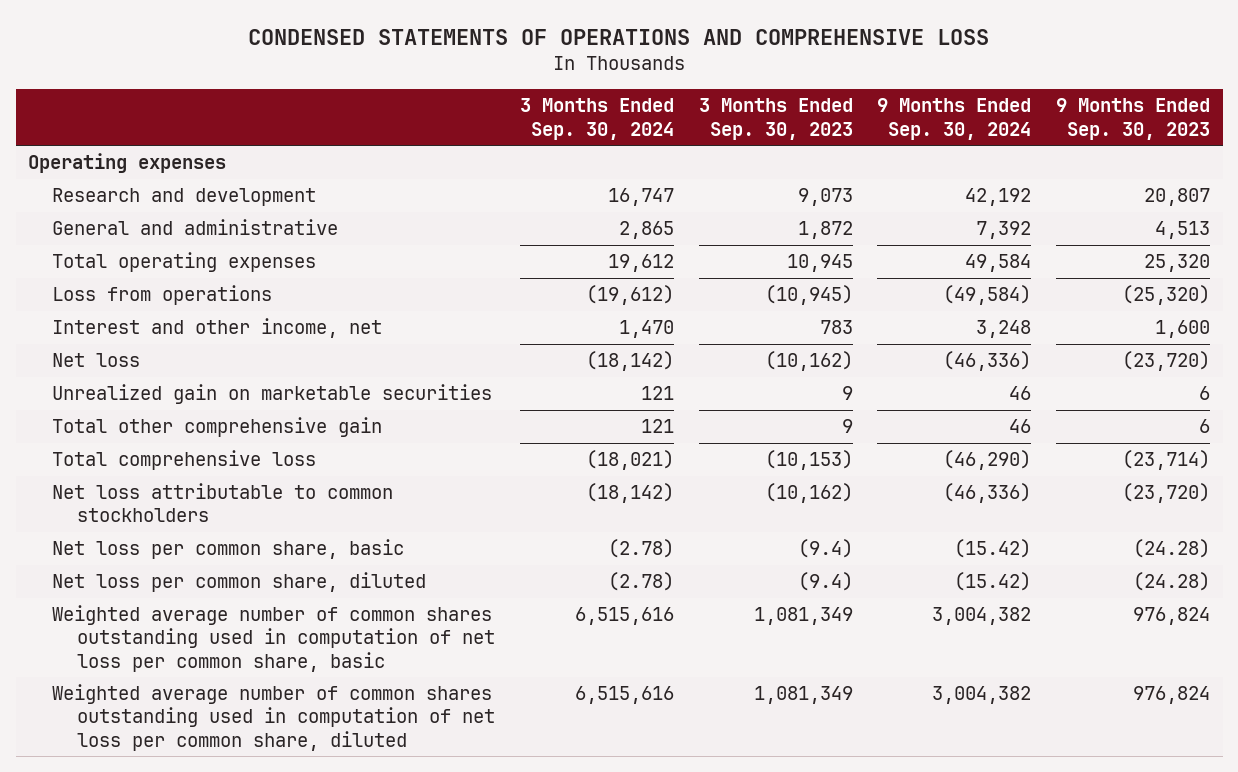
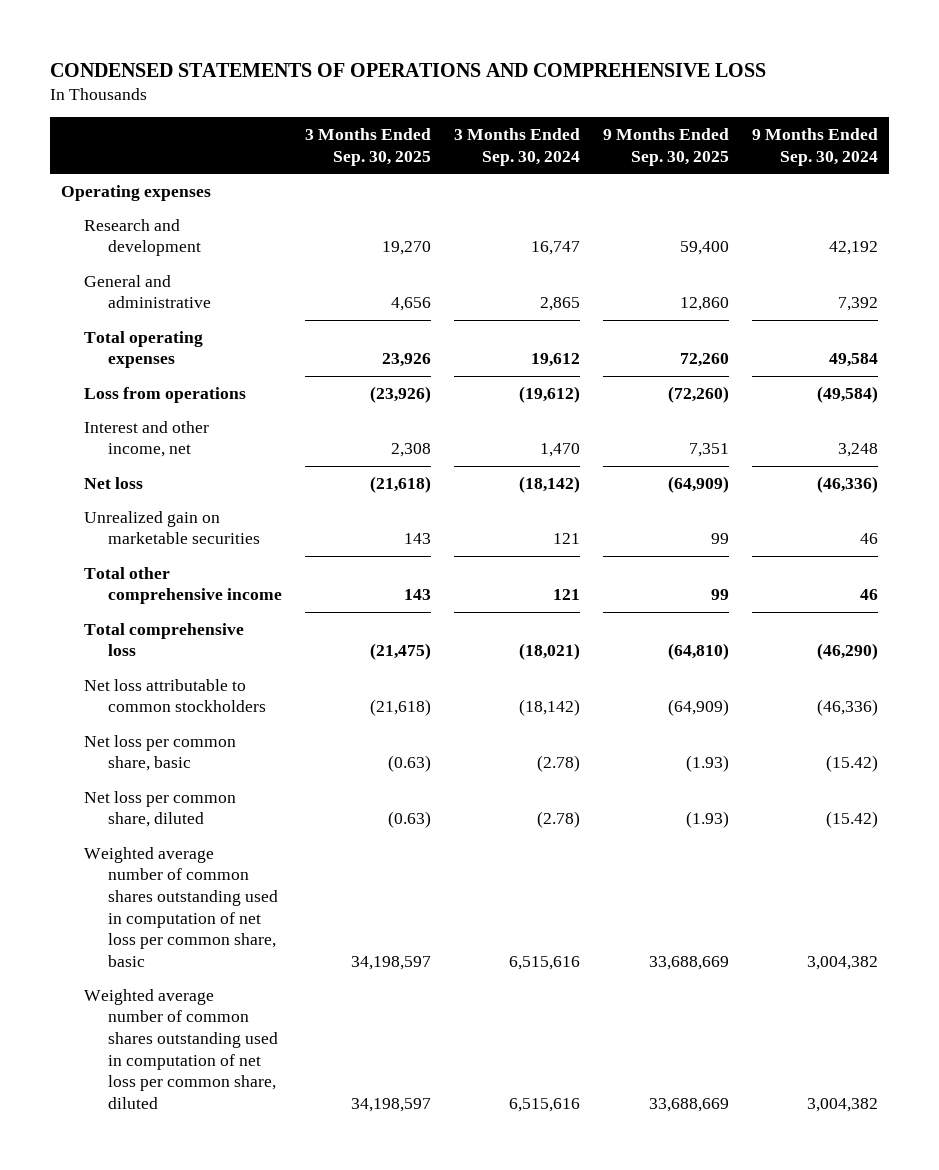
- | 3 Months Ended Sep. 30, 2024 | 3 Months Ended Sep. 30, 2023 | 9 Months Ended Sep. 30, 2024 | 9 Months Ended Sep. 30, 2023
+ | 3 Months Ended Sep. 30, 2025 | 3 Months Ended Sep. 30, 2024 | 9 Months Ended Sep. 30, 2025 | 9 Months Ended Sep. 30, 2024
- Total other comprehensive gain | 121 | 9 | 46 | 6
+ Total other comprehensive income | 143 | 121 | 99 | 46

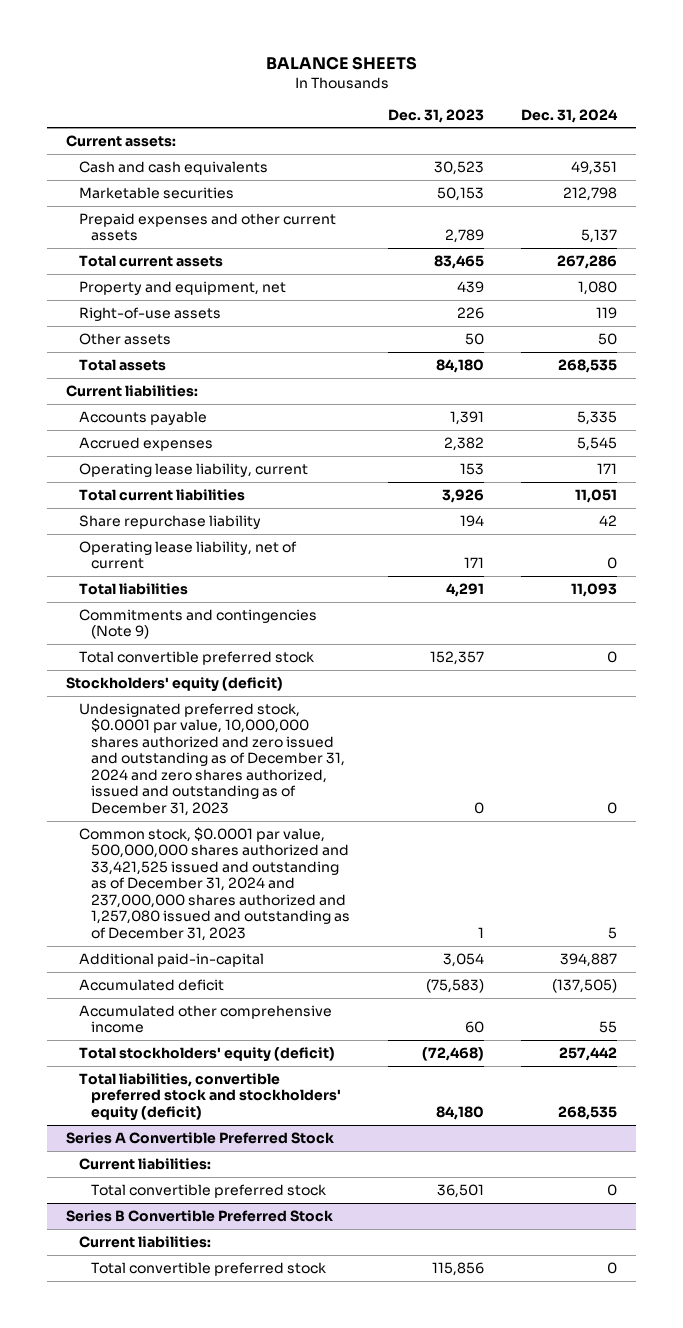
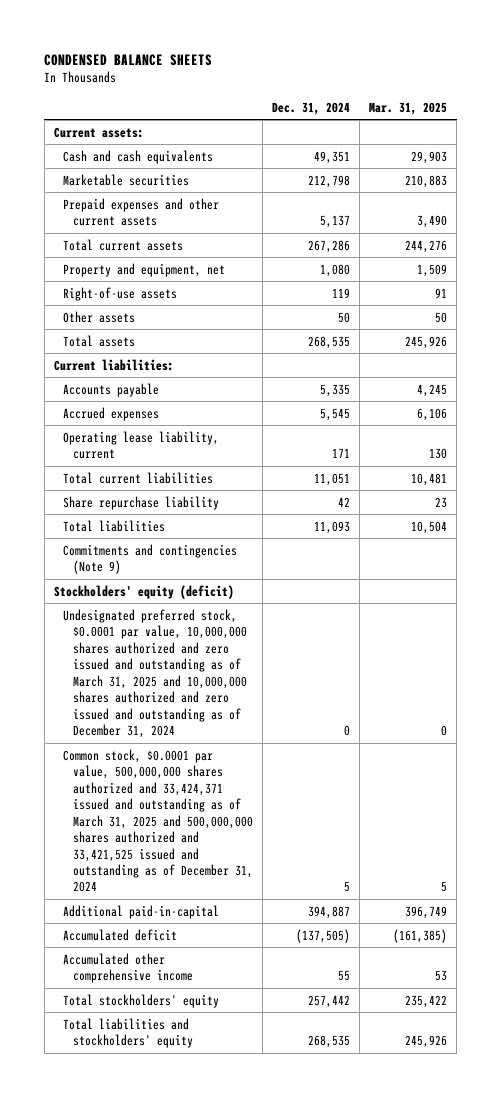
- BALANCE SHEETS
+ CONDENSED BALANCE SHEETS
- | Dec. 31, 2023 | Dec. 31, 2024
+ | Dec. 31, 2024 | Mar. 31, 2025
- Operating lease liability, net of current | 171 | 0
- Total convertible preferred stock | 152,357 | 0
- Undesignated preferred stock, $0.0001 par value, 10,000,000 shares authorized and zero issued and outstanding as of December 31, 2024 and zero shares authorized, issued and outstanding as of December 31, 2023 | 0 | 0
- Common stock, $0.0001 par value, 500,000,000 shares authorized and 33,421,525 issued and outstanding as of December 31, 2024 and 237,000,000 shares authorized and 1,257,080 issued and outstanding as of December 31, 2023 | 1 | 5
+ Undesignated preferred stock, $0.0001 par value, 10,000,000 shares authorized and zero issued and outstanding as of March 31, 2025 and 10,000,000 shares authorized and zero issued and outstanding as of December 31, 2024 | 0 | 0
+ Common stock, $0.0001 par value, 500,000,000 shares authorized and 33,424,371 issued and outstanding as of March 31, 2025 and 500,000,000 shares authorized and 33,421,525 issued and outstanding as of December 31, 2024 | 5 | 5
- Total stockholders' equity (deficit) | (72,468) | 257,442
- Total liabilities, convertible preferred stock and stockholders' equity (deficit) | 84,180 | 268,535
- Series A Convertible Preferred Stock
- Current liabilities:
- Total convertible preferred stock | 36,501 | 0
- Series B Convertible Preferred Stock
- Current liabilities:
- Total convertible preferred stock | 115,856 | 0
+ Total stockholders' equity | 257,442 | 235,422
+ Total liabilities and stockholders' equity | 268,535 | 245,926

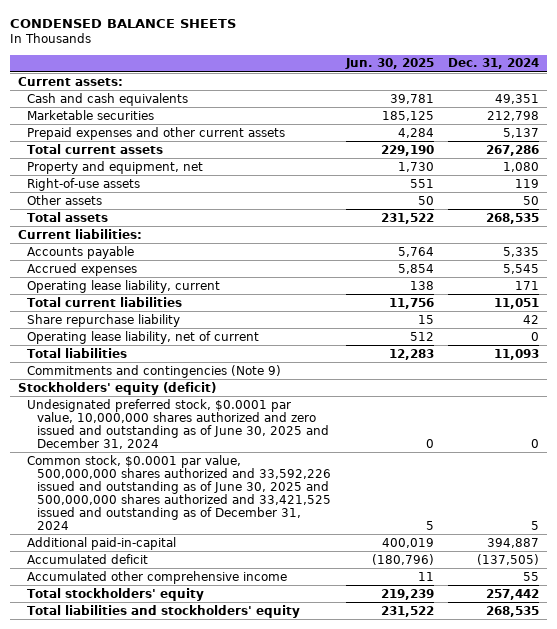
- | Dec. 31, 2024 | Mar. 31, 2025
+ | Jun. 30, 2025 | Dec. 31, 2024
+ Operating lease liability, net of current | 512 | 0
- Undesignated preferred stock, $0.0001 par value, 10,000,000 shares authorized and zero issued and outstanding as of March 31, 2025 and 10,000,000 shares authorized and zero issued and outstanding as of December 31, 2024 | 0 | 0
- Common stock, $0.0001 par value, 500,000,000 shares authorized and 33,424,371 issued and outstanding as of March 31, 2025 and 500,000,000 shares authorized and 33,421,525 issued and outstanding as of December 31, 2024 | 5 | 5
+ Undesignated preferred stock, $0.0001 par value, 10,000,000 shares authorized and zero issued and outstanding as of June 30, 2025 and December 31, 2024 | 0 | 0
+ Common stock, $0.0001 par value, 500,000,000 shares authorized and 33,592,226 issued and outstanding as of June 30, 2025 and 500,000,000 shares authorized and 33,421,525 issued and outstanding as of December 31, 2024 | 5 | 5

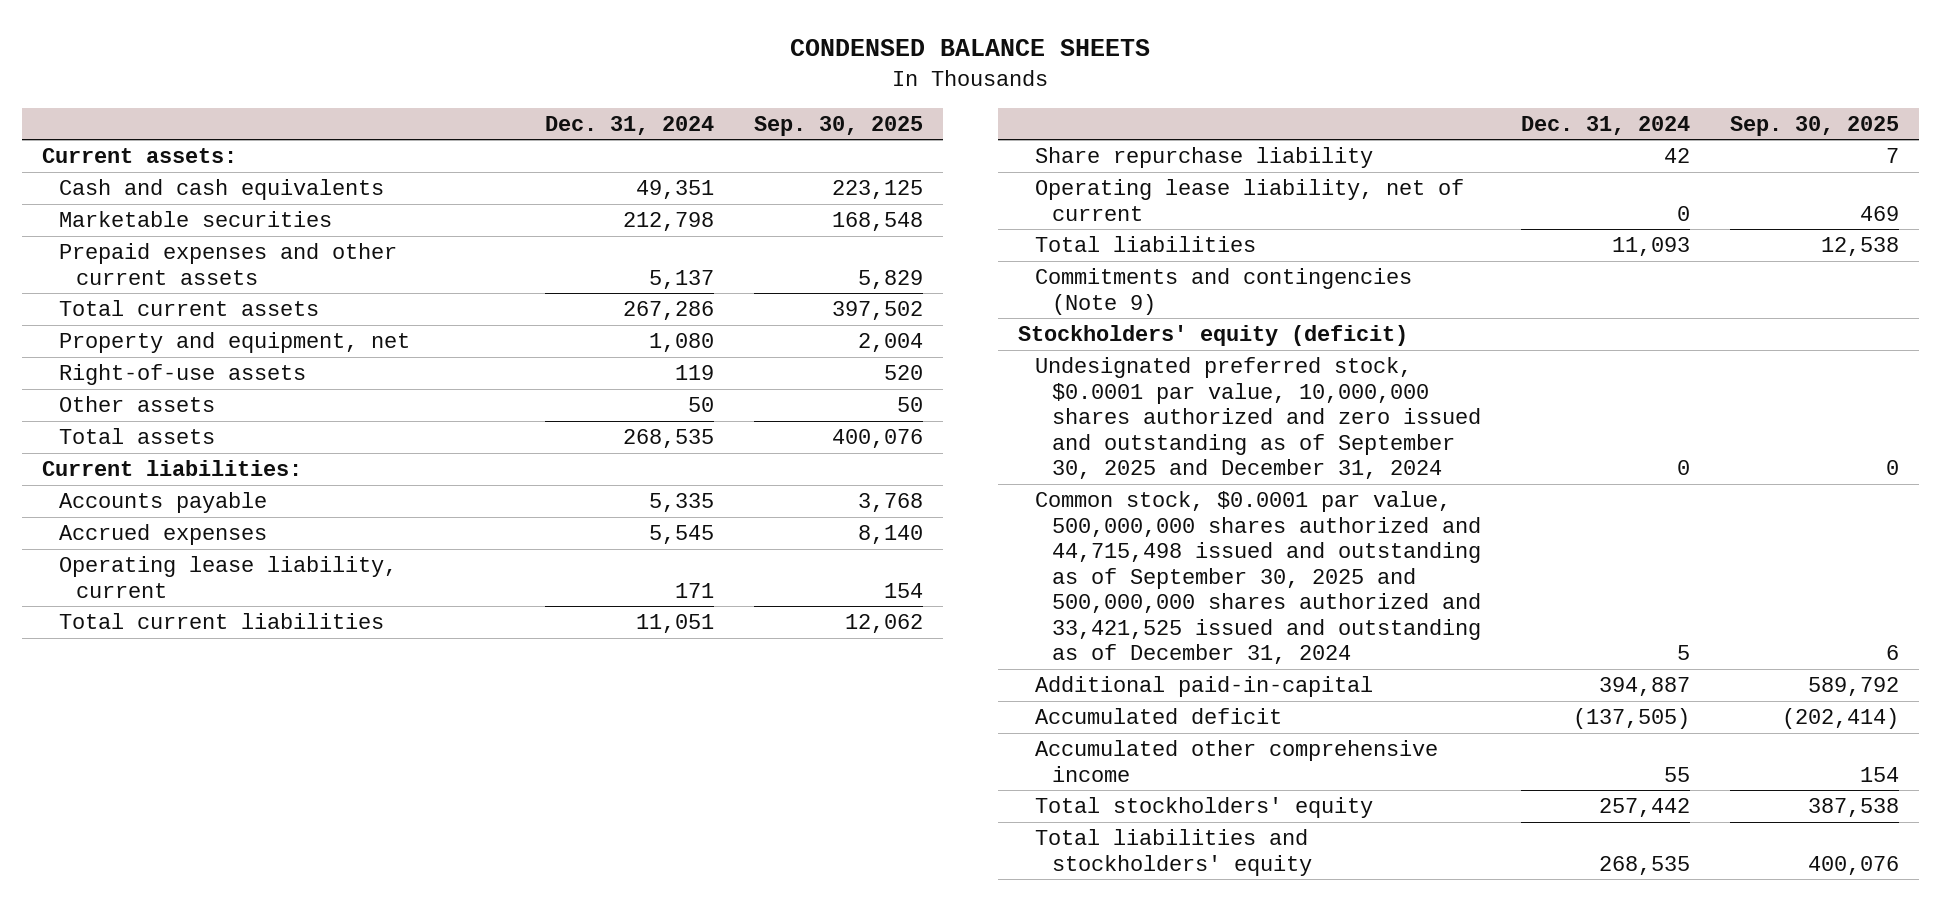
- | Jun. 30, 2025 | Dec. 31, 2024
+ | Dec. 31, 2024 | Sep. 30, 2025
- Undesignated preferred stock, $0.0001 par value, 10,000,000 shares authorized and zero issued and outstanding as of June 30, 2025 and December 31, 2024 | 0 | 0
- Common stock, $0.0001 par value, 500,000,000 shares authorized and 33,592,226 issued and outstanding as of June 30, 2025 and 500,000,000 shares authorized and 33,421,525 issued and outstanding as of December 31, 2024 | 5 | 5
+ Undesignated preferred stock, $0.0001 par value, 10,000,000 shares authorized and zero issued and outstanding as of September 30, 2025 and December 31, 2024 | 0 | 0
+ Common stock, $0.0001 par value, 500,000,000 shares authorized and 44,715,498 issued and outstanding as of September 30, 2025 and 500,000,000 shares authorized and 33,421,525 issued and outstanding as of December 31, 2024 | 5 | 6

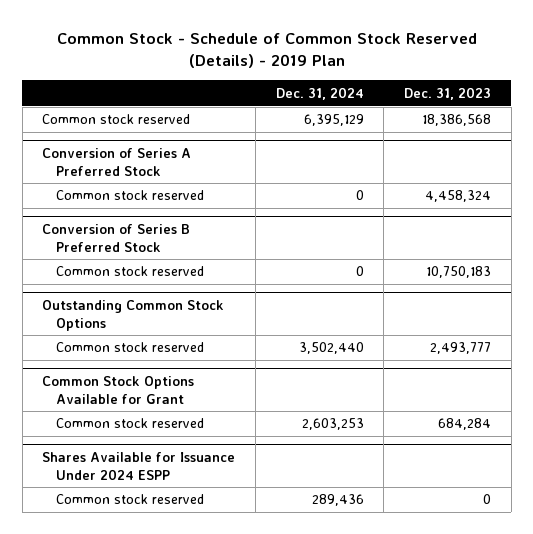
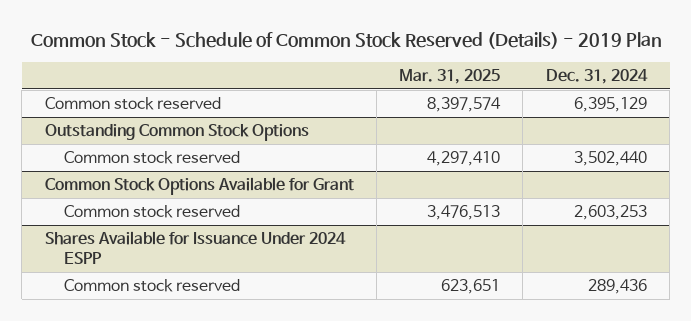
- | Dec. 31, 2024 | Dec. 31, 2023
+ | Mar. 31, 2025 | Dec. 31, 2024
- Conversion of Series A Preferred Stock
- Common stock reserved | 0 | 4,458,324
- Conversion of Series B Preferred Stock
- Common stock reserved | 0 | 10,750,183

